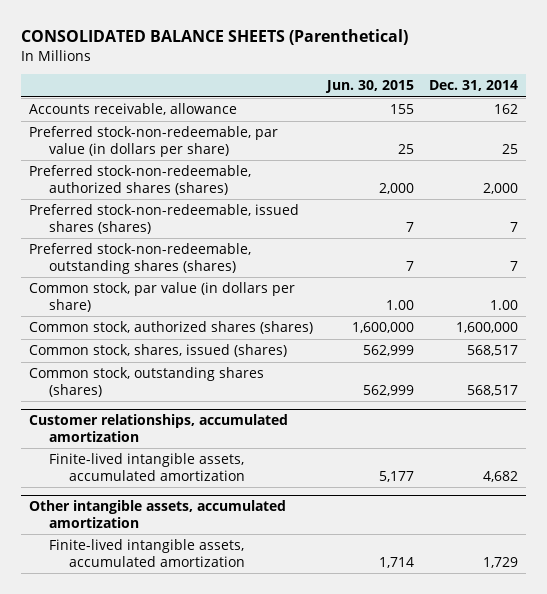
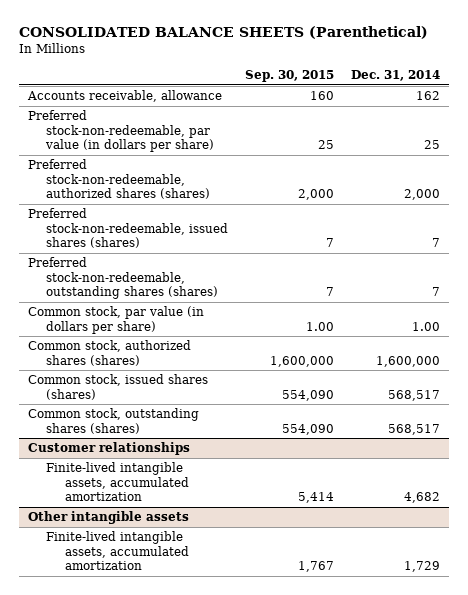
- | Jun. 30, 2015 | Dec. 31, 2014
+ | Sep. 30, 2015 | Dec. 31, 2014
- Common stock, shares, issued (shares) | 562,999 | 568,517
+ Common stock, issued shares (shares) | 554,090 | 568,517
- Customer relationships, accumulated amortization
+ Customer relationships
- Other intangible assets, accumulated amortization
+ Other intangible assets

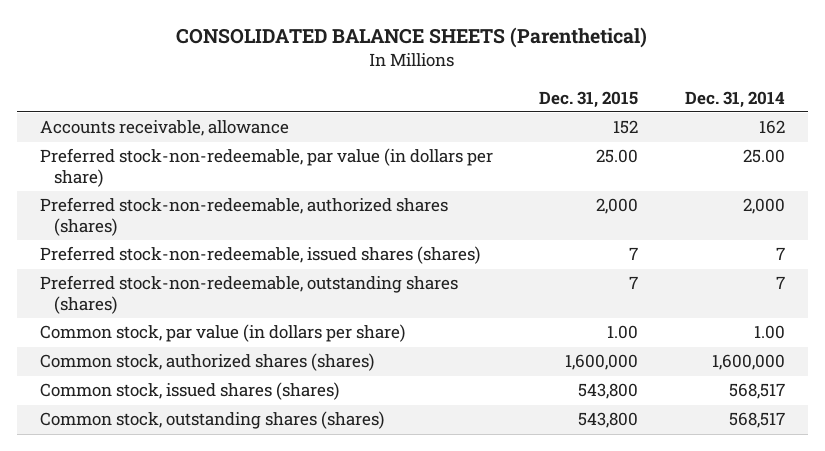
- | Sep. 30, 2015 | Dec. 31, 2014
+ | Dec. 31, 2015 | Dec. 31, 2014
- Preferred stock-non-redeemable, par value (in dollars per share) | 25 | 25
+ Preferred stock-non-redeemable, par value (in dollars per share) | 25.00 | 25.00
- Customer relationships
- Finite-lived intangible assets, accumulated amortization | 5,414 | 4,682
- Other intangible assets
- Finite-lived intangible assets, accumulated amortization | 1,767 | 1,729

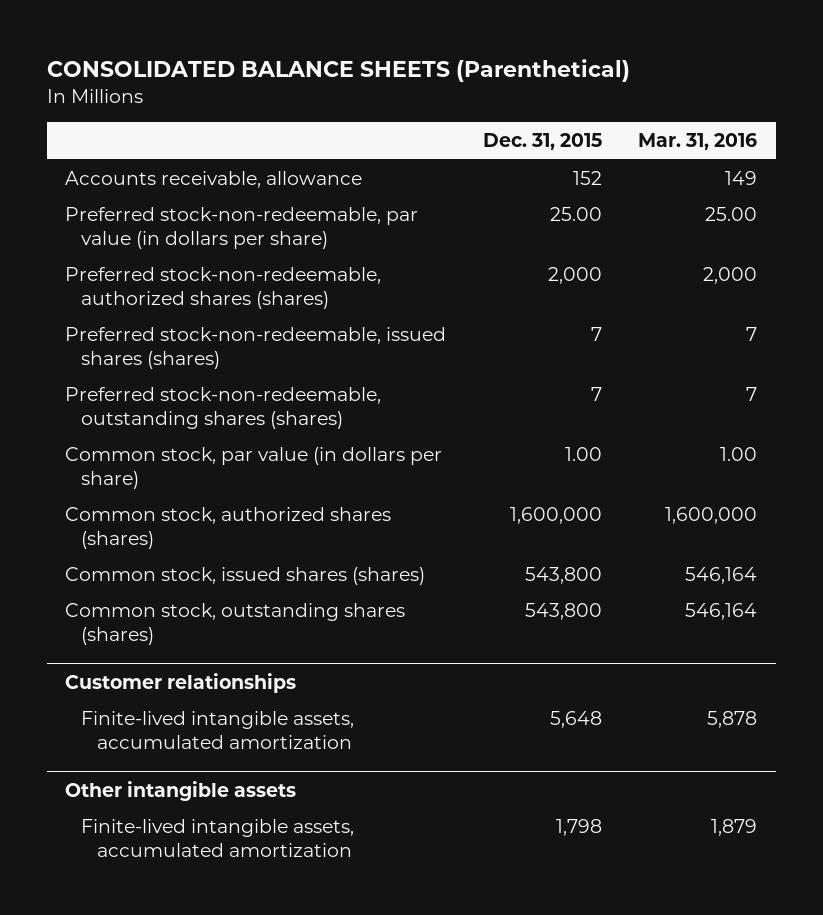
- | Dec. 31, 2015 | Dec. 31, 2014
+ | Dec. 31, 2015 | Mar. 31, 2016
+ Customer relationships
+ Finite-lived intangible assets, accumulated amortization | 5,648 | 5,878
+ Other intangible assets
+ Finite-lived intangible assets, accumulated amortization | 1,798 | 1,879

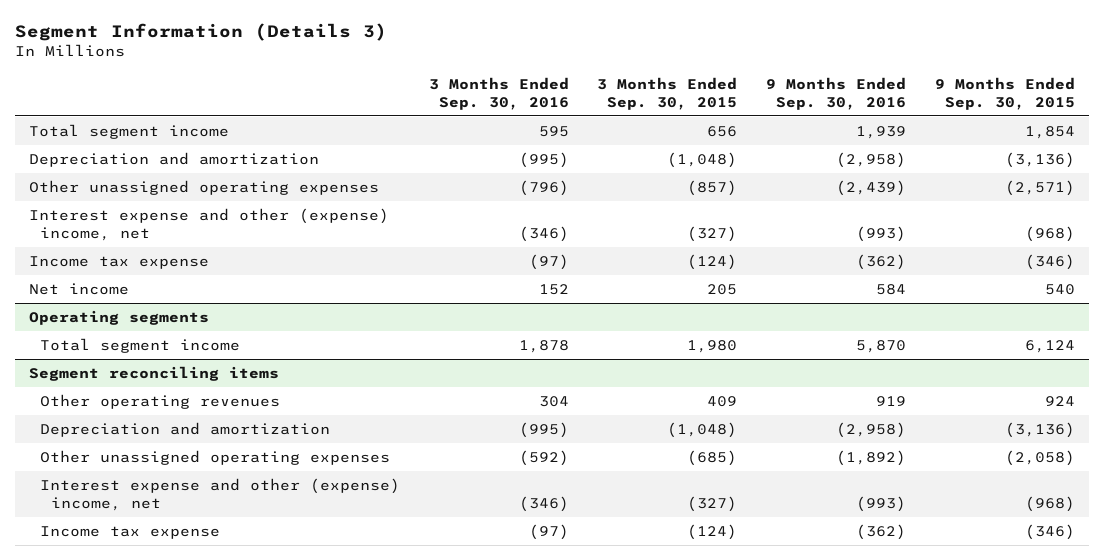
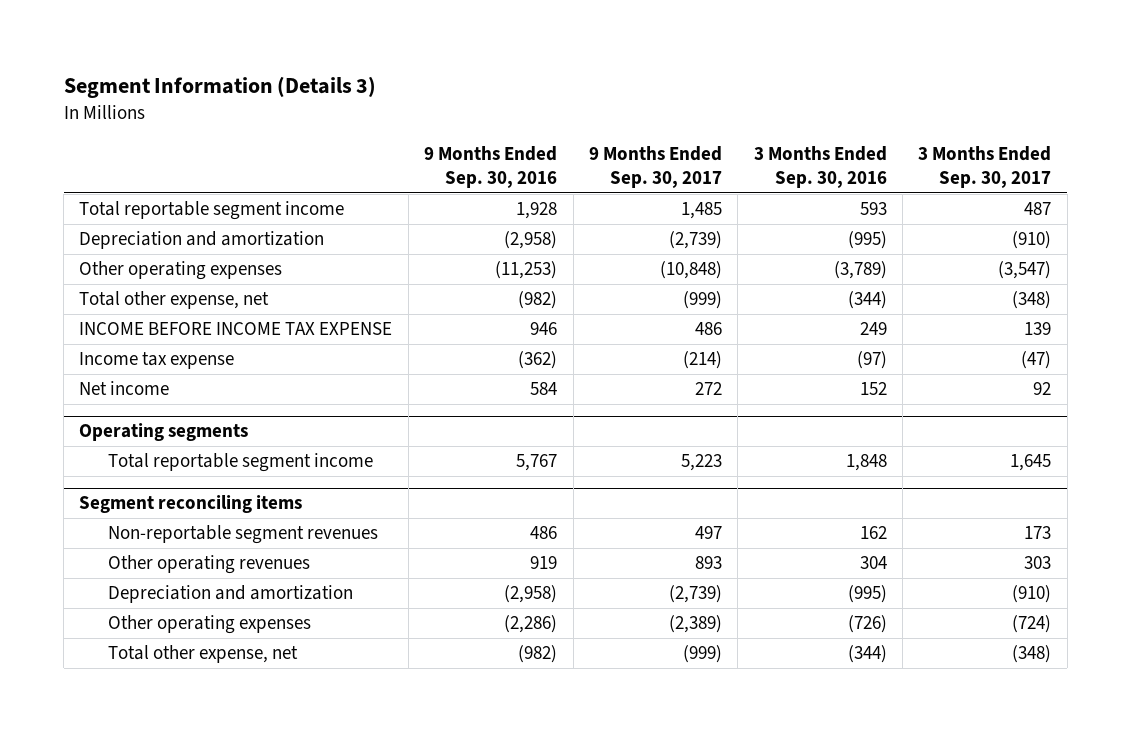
- | 3 Months Ended Sep. 30, 2016 | 3 Months Ended Sep. 30, 2015 | 9 Months Ended Sep. 30, 2016 | 9 Months Ended Sep. 30, 2015
+ | 9 Months Ended Sep. 30, 2016 | 9 Months Ended Sep. 30, 2017 | 3 Months Ended Sep. 30, 2016 | 3 Months Ended Sep. 30, 2017
- Total segment income | 595 | 656 | 1,939 | 1,854
+ Total reportable segment income | 1,928 | 1,485 | 593 | 487
- Other unassigned operating expenses | (796) | (857) | (2,439) | (2,571)
- Interest expense and other (expense) income, net | (346) | (327) | (993) | (968)
+ Other operating expenses | (11,253) | (10,848) | (3,789) | (3,547)
+ Total other expense, net | (982) | (999) | (344) | (348)
+ INCOME BEFORE INCOME TAX EXPENSE | 946 | 486 | 249 | 139
@ Operating segments
- Total segment income | 1,878 | 1,980 | 5,870 | 6,124
+ Total reportable segment income | 5,767 | 5,223 | 1,848 | 1,645
@ Segment reconciling items
+ Non-reportable segment revenues | 486 | 497 | 162 | 173
- Other unassigned operating expenses | (592) | (685) | (1,892) | (2,058)
- Interest expense and other (expense) income, net | (346) | (327) | (993) | (968)
- Income tax expense | (97) | (124) | (362) | (346)
+ Other operating expenses | (2,286) | (2,389) | (726) | (724)
+ Total other expense, net | (982) | (999) | (344) | (348)

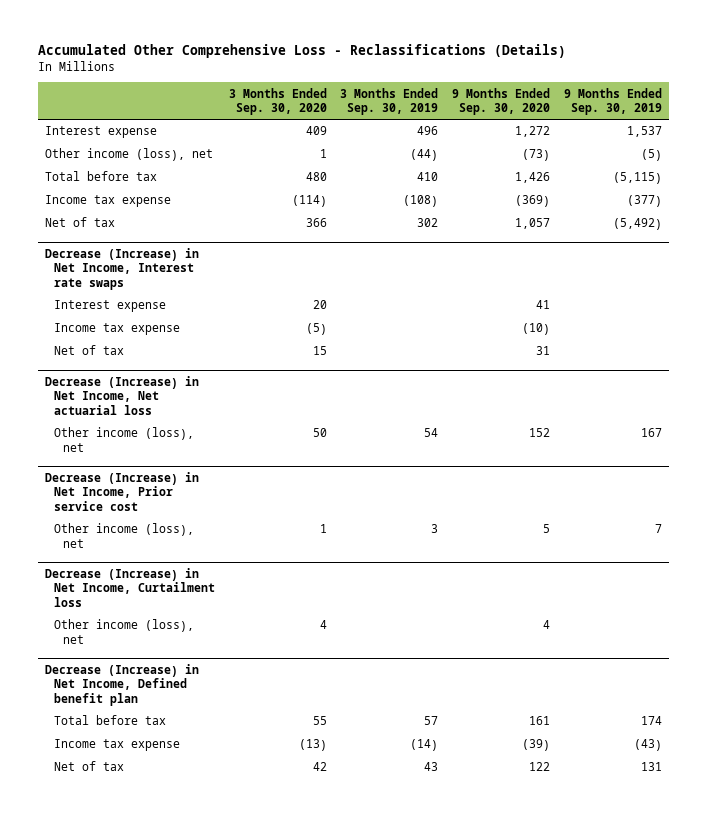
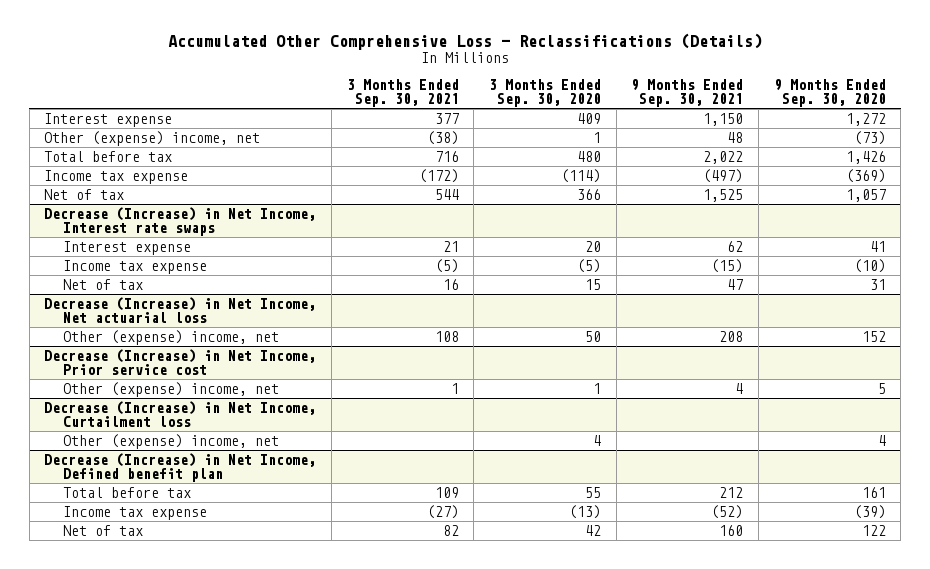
- | 3 Months Ended Sep. 30, 2020 | 3 Months Ended Sep. 30, 2019 | 9 Months Ended Sep. 30, 2020 | 9 Months Ended Sep. 30, 2019
+ | 3 Months Ended Sep. 30, 2021 | 3 Months Ended Sep. 30, 2020 | 9 Months Ended Sep. 30, 2021 | 9 Months Ended Sep. 30, 2020
- Other income (loss), net | 1 | (44) | (73) | (5)
+ Other (expense) income, net | (38) | 1 | 48 | (73)
@ Decrease (Increase) in Net Income, Net actuarial loss
- Other income (loss), net | 50 | 54 | 152 | 167
+ Other (expense) income, net | 108 | 50 | 208 | 152
@ Decrease (Increase) in Net Income, Prior service cost
- Other income (loss), net | 1 | 3 | 5 | 7
+ Other (expense) income, net | 1 | 1 | 4 | 5
@ Decrease (Increase) in Net Income, Curtailment loss
- Other income (loss), net | 4 | | 4 |
+ Other (expense) income, net | | 4 | | 4

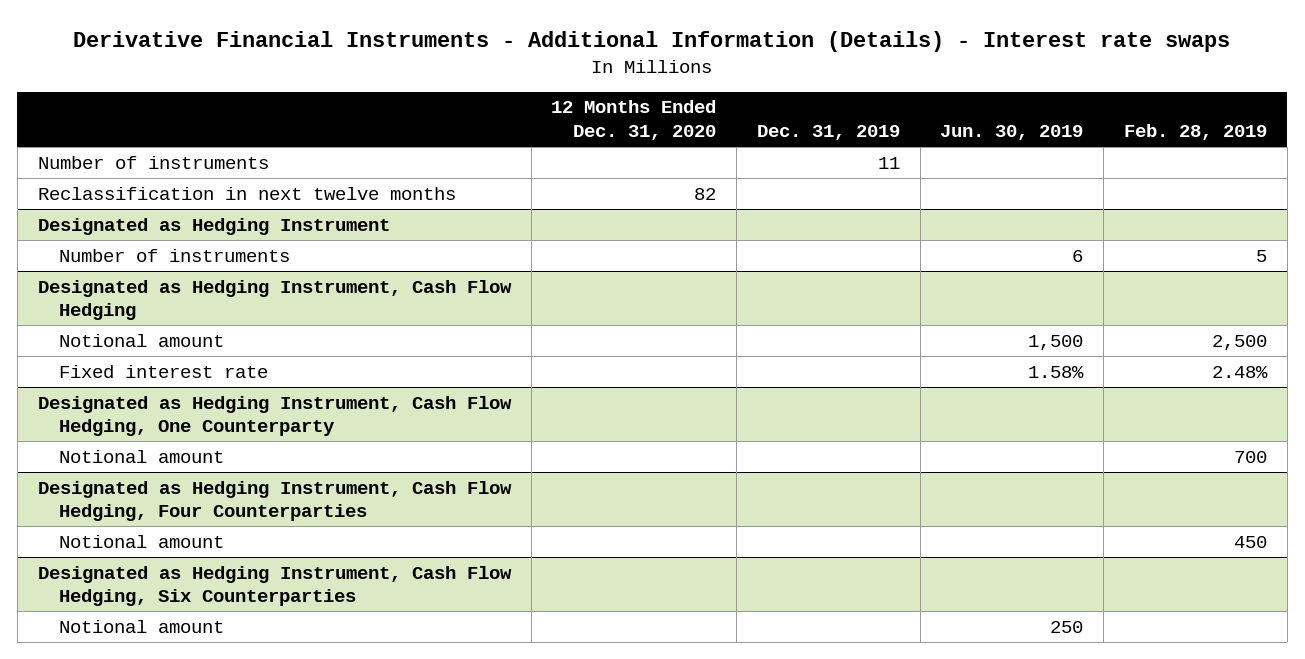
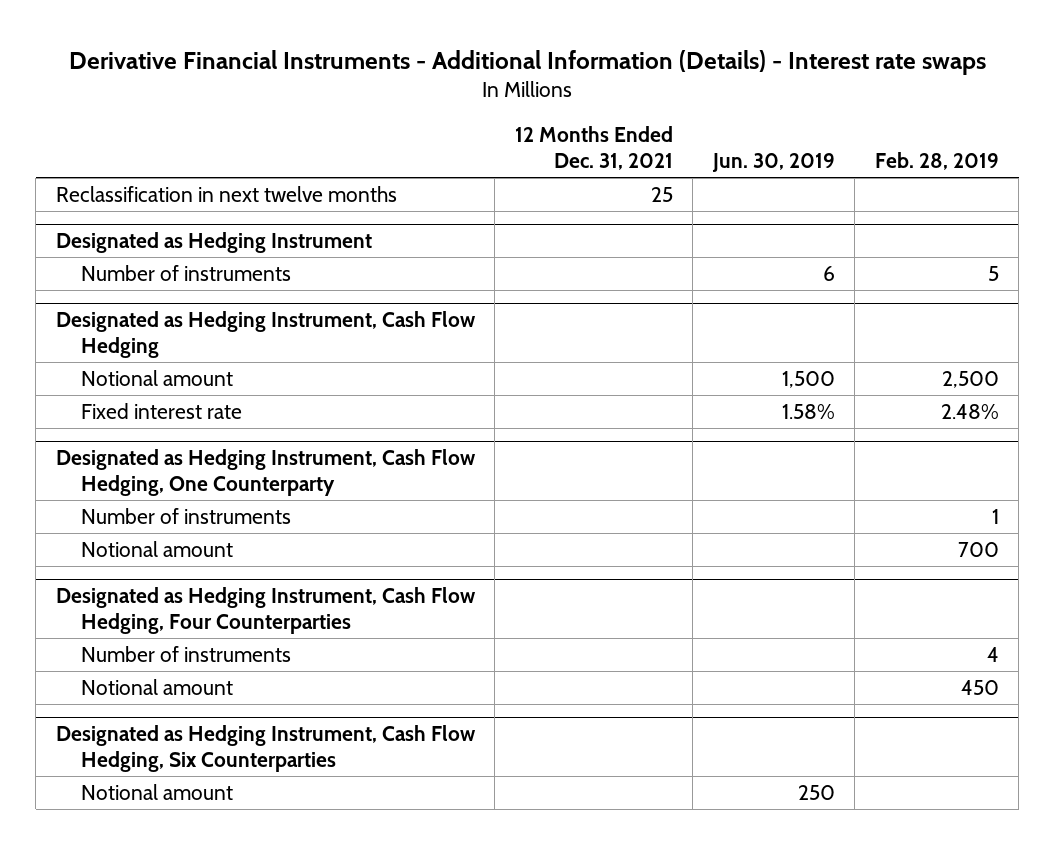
- | 12 Months Ended Dec. 31, 2020 | Dec. 31, 2019 | Jun. 30, 2019 | Feb. 28, 2019
+ | 12 Months Ended Dec. 31, 2021 | Jun. 30, 2019 | Feb. 28, 2019
- Number of instruments | | 11 | |
@ Designated as Hedging Instrument, Cash Flow Hedging, One Counterparty
+ Number of instruments | | | 1
@ Designated as Hedging Instrument, Cash Flow Hedging, Four Counterparties
+ Number of instruments | | | 4

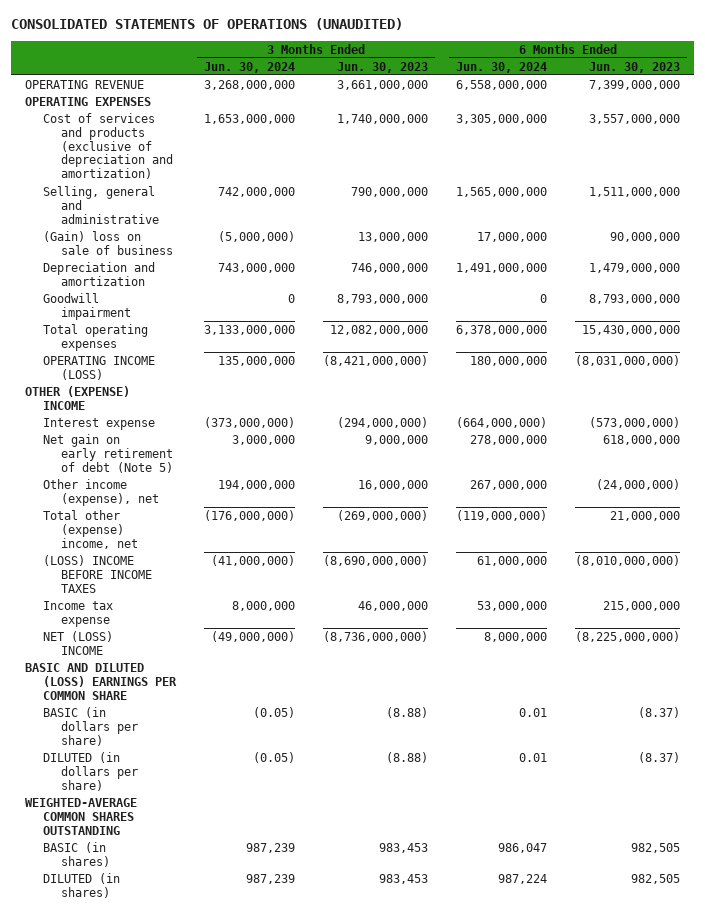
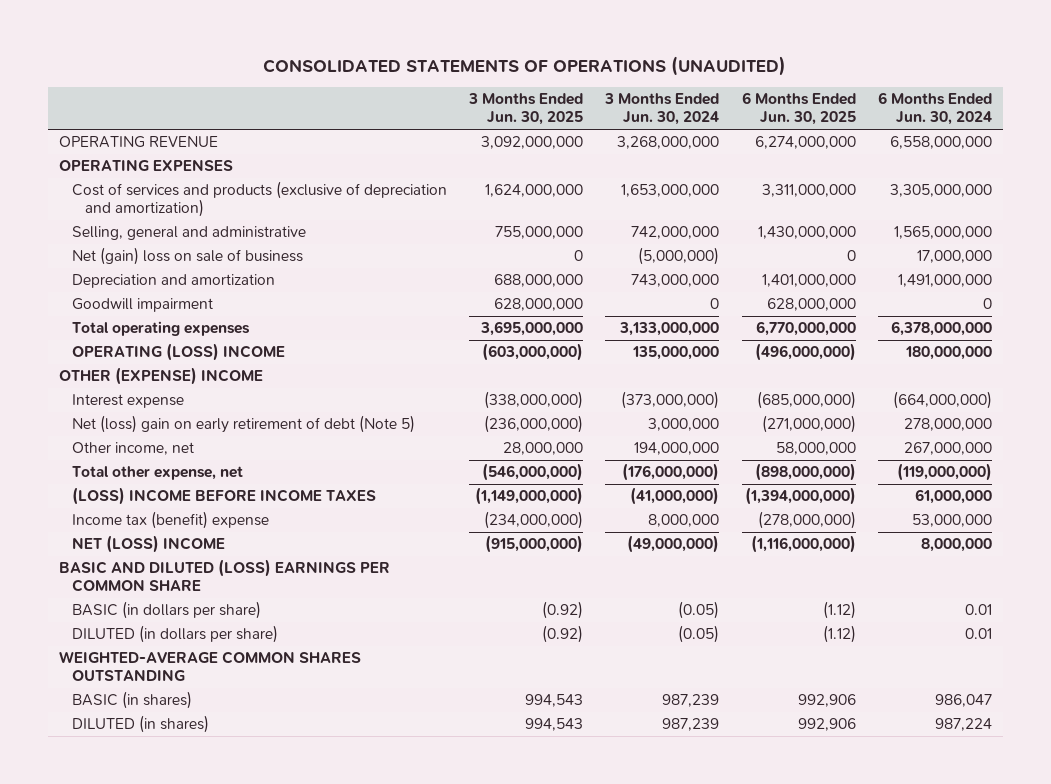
- | 3 Months Ended Jun. 30, 2024 | 3 Months Ended Jun. 30, 2023 | 6 Months Ended Jun. 30, 2024 | 6 Months Ended Jun. 30, 2023
+ | 3 Months Ended Jun. 30, 2025 | 3 Months Ended Jun. 30, 2024 | 6 Months Ended Jun. 30, 2025 | 6 Months Ended Jun. 30, 2024
- (Gain) loss on sale of business | (5,000,000) | 13,000,000 | 17,000,000 | 90,000,000
+ Net (gain) loss on sale of business | 0 | (5,000,000) | 0 | 17,000,000
- OPERATING INCOME (LOSS) | 135,000,000 | (8,421,000,000) | 180,000,000 | (8,031,000,000)
+ OPERATING (LOSS) INCOME | (603,000,000) | 135,000,000 | (496,000,000) | 180,000,000
- Net gain on early retirement of debt (Note 5) | 3,000,000 | 9,000,000 | 278,000,000 | 618,000,000
- Other income (expense), net | 194,000,000 | 16,000,000 | 267,000,000 | (24,000,000)
- Total other (expense) income, net | (176,000,000) | (269,000,000) | (119,000,000) | 21,000,000
+ Net (loss) gain on early retirement of debt (Note 5) | (236,000,000) | 3,000,000 | (271,000,000) | 278,000,000
+ Other income, net | 28,000,000 | 194,000,000 | 58,000,000 | 267,000,000
+ Total other expense, net | (546,000,000) | (176,000,000) | (898,000,000) | (119,000,000)
- Income tax expense | 8,000,000 | 46,000,000 | 53,000,000 | 215,000,000
+ Income tax (benefit) expense | (234,000,000) | 8,000,000 | (278,000,000) | 53,000,000

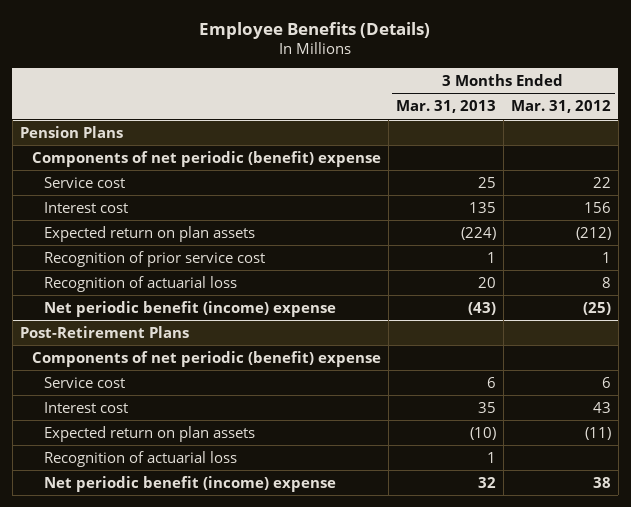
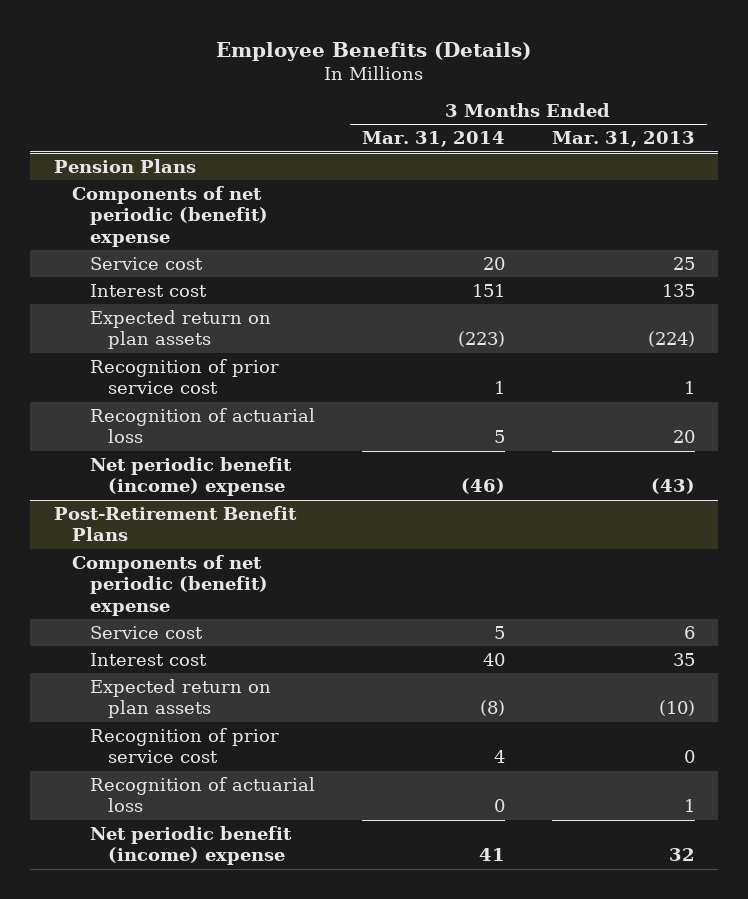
- | 3 Months Ended Mar. 31, 2013 | 3 Months Ended Mar. 31, 2012
+ | 3 Months Ended Mar. 31, 2014 | 3 Months Ended Mar. 31, 2013
- Post-Retirement Plans
+ Post-Retirement Benefit Plans
+ Recognition of prior service cost | 4 | 0

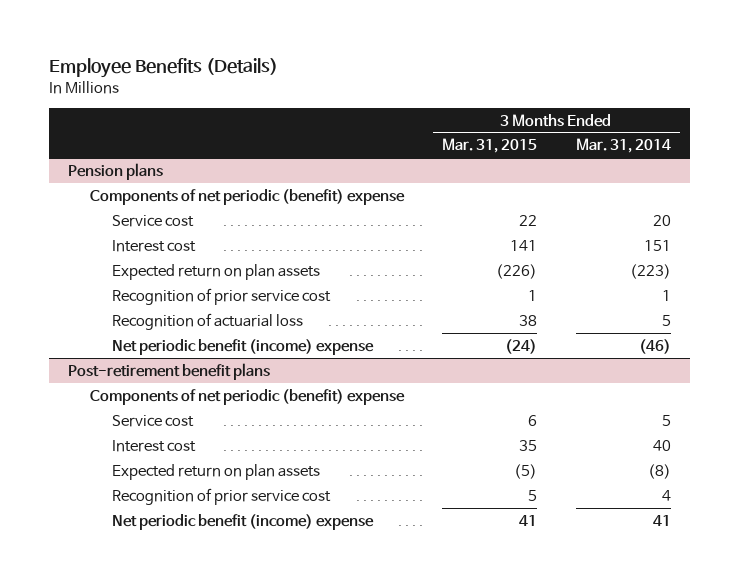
- | 3 Months Ended Mar. 31, 2014 | 3 Months Ended Mar. 31, 2013
+ | 3 Months Ended Mar. 31, 2015 | 3 Months Ended Mar. 31, 2014
- Pension Plans
+ Pension plans
- Post-Retirement Benefit Plans
+ Post-retirement benefit plans
- Recognition of actuarial loss | 0 | 1

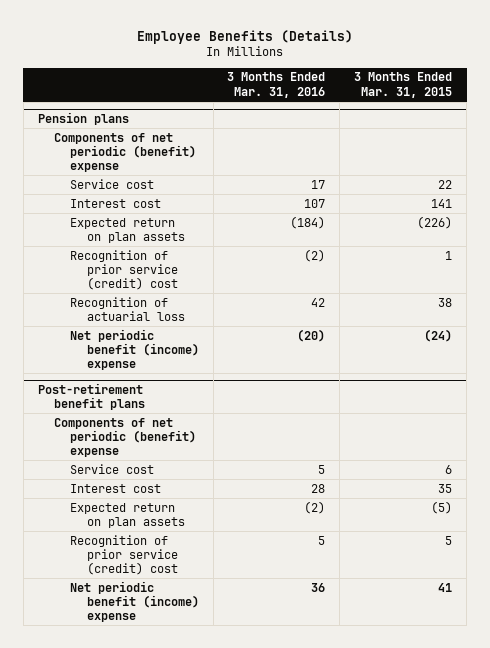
- | 3 Months Ended Mar. 31, 2015 | 3 Months Ended Mar. 31, 2014
+ | 3 Months Ended Mar. 31, 2016 | 3 Months Ended Mar. 31, 2015
@ Pension plans
- Recognition of prior service cost | 1 | 1
+ Recognition of prior service (credit) cost | (2) | 1
@ Post-retirement benefit plans
- Recognition of prior service cost | 5 | 4
+ Recognition of prior service (credit) cost | 5 | 5

